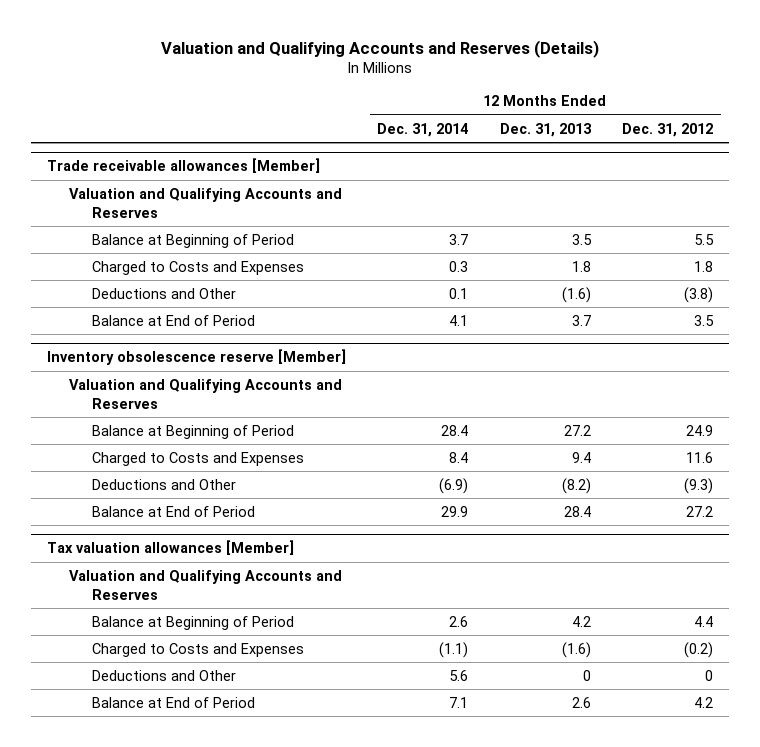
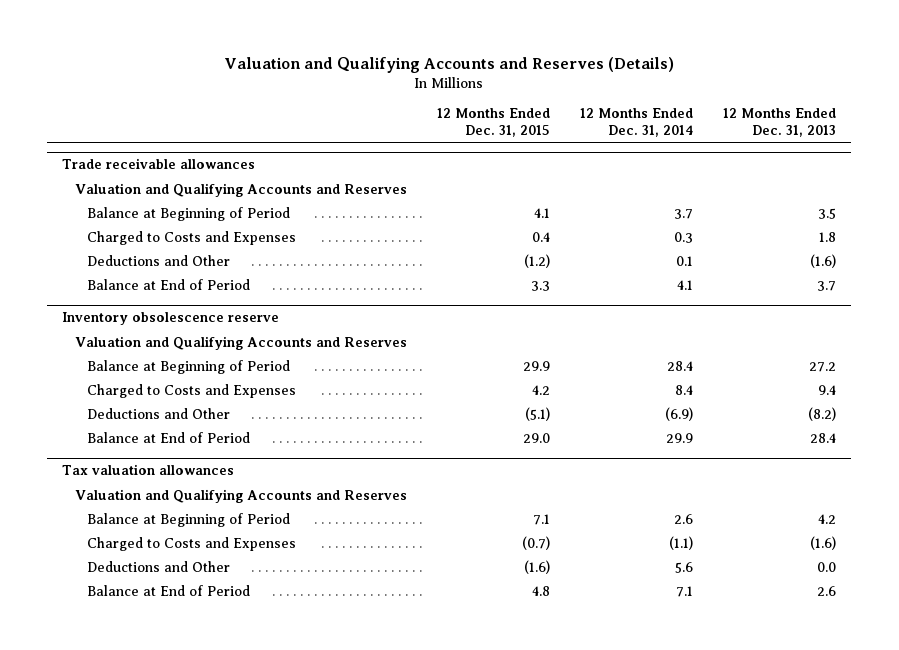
- | 12 Months Ended Dec. 31, 2014 | 12 Months Ended Dec. 31, 2013 | 12 Months Ended Dec. 31, 2012
+ | 12 Months Ended Dec. 31, 2015 | 12 Months Ended Dec. 31, 2014 | 12 Months Ended Dec. 31, 2013
- Trade receivable allowances [Member]
+ Trade receivable allowances
- Inventory obsolescence reserve [Member]
+ Inventory obsolescence reserve
- Tax valuation allowances [Member]
+ Tax valuation allowances
- Deductions and Other | 5.6 | 0 | 0
+ Deductions and Other | (1.6) | 5.6 | 0.0

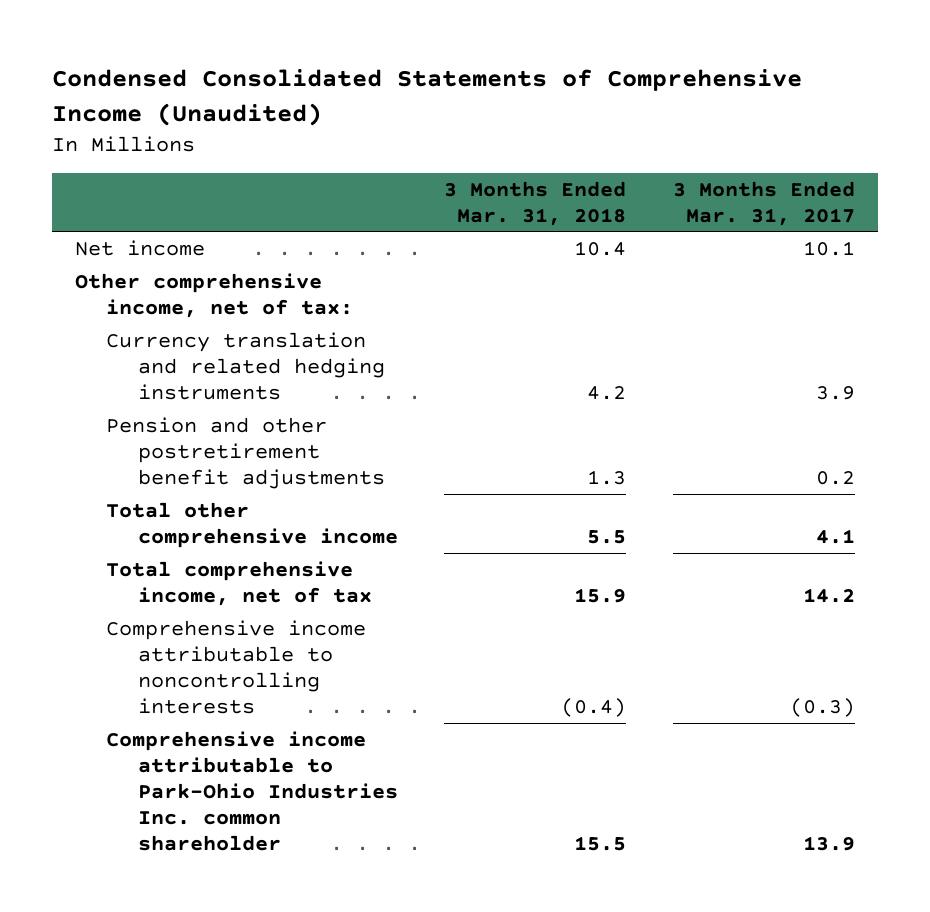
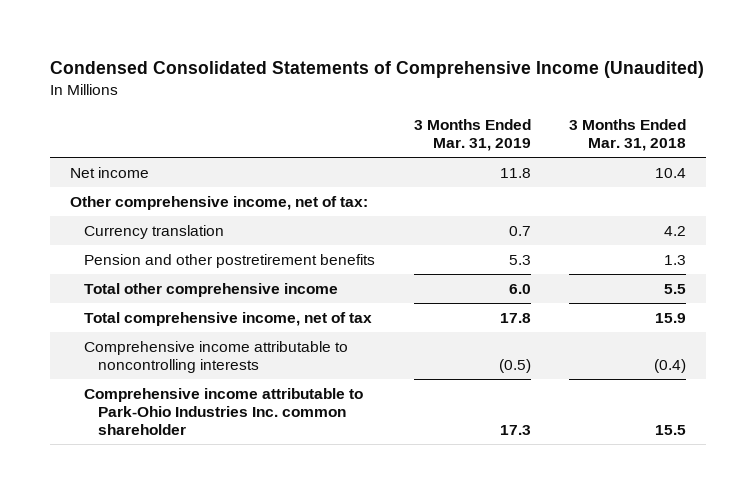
- | 3 Months Ended Mar. 31, 2018 | 3 Months Ended Mar. 31, 2017
+ | 3 Months Ended Mar. 31, 2019 | 3 Months Ended Mar. 31, 2018
- Currency translation and related hedging instruments | 4.2 | 3.9
- Pension and other postretirement benefit adjustments | 1.3 | 0.2
+ Currency translation | 0.7 | 4.2
+ Pension and other postretirement benefits | 5.3 | 1.3

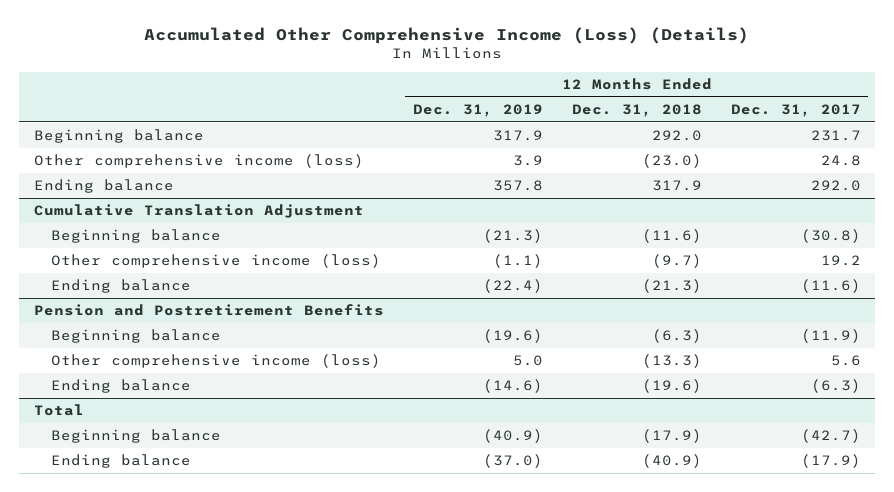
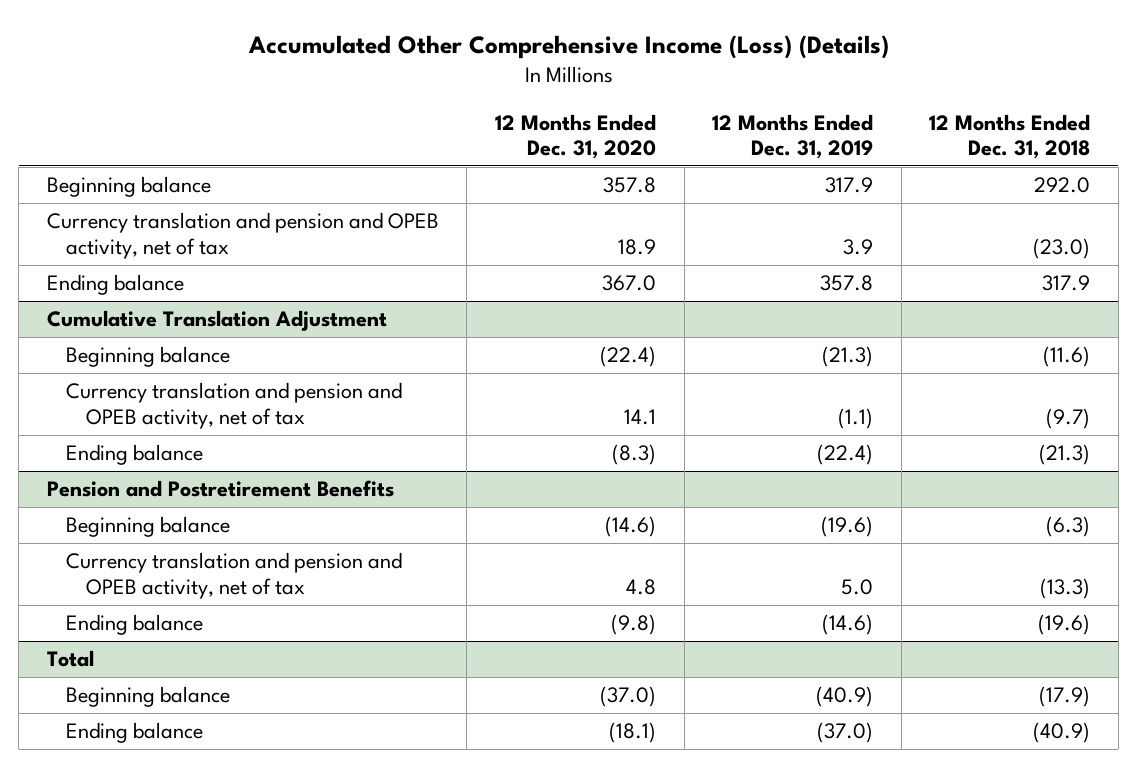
- | 12 Months Ended Dec. 31, 2019 | 12 Months Ended Dec. 31, 2018 | 12 Months Ended Dec. 31, 2017
+ | 12 Months Ended Dec. 31, 2020 | 12 Months Ended Dec. 31, 2019 | 12 Months Ended Dec. 31, 2018
- Other comprehensive income (loss) | 3.9 | (23.0) | 24.8
+ Currency translation and pension and OPEB activity, net of tax | 18.9 | 3.9 | (23.0)
@ Cumulative Translation Adjustment
- Other comprehensive income (loss) | (1.1) | (9.7) | 19.2
+ Currency translation and pension and OPEB activity, net of tax | 14.1 | (1.1) | (9.7)
@ Pension and Postretirement Benefits
- Other comprehensive income (loss) | 5.0 | (13.3) | 5.6
+ Currency translation and pension and OPEB activity, net of tax | 4.8 | 5.0 | (13.3)

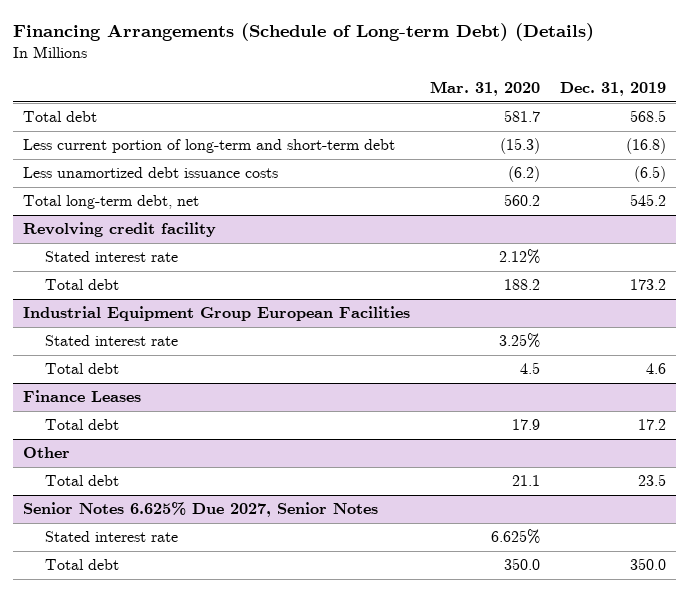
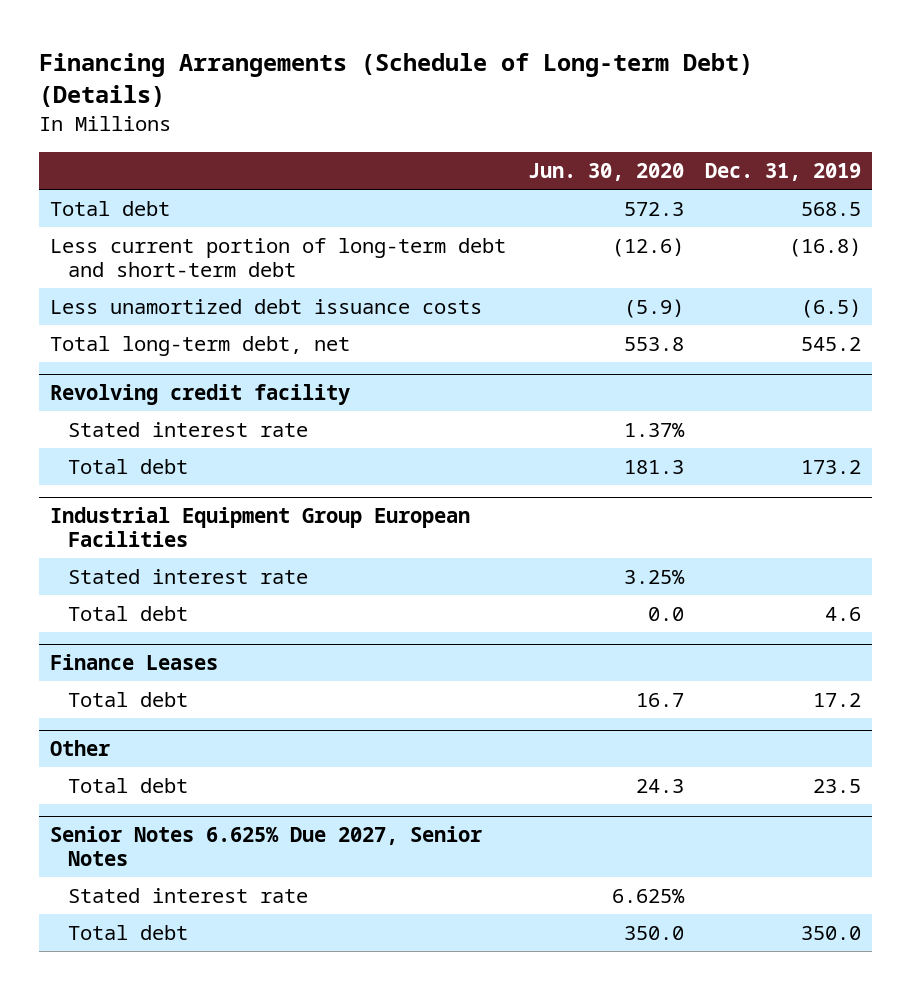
- | Mar. 31, 2020 | Dec. 31, 2019
+ | Jun. 30, 2020 | Dec. 31, 2019
- Less current portion of long-term and short-term debt | (15.3) | (16.8)
+ Less current portion of long-term debt and short-term debt | (12.6) | (16.8)

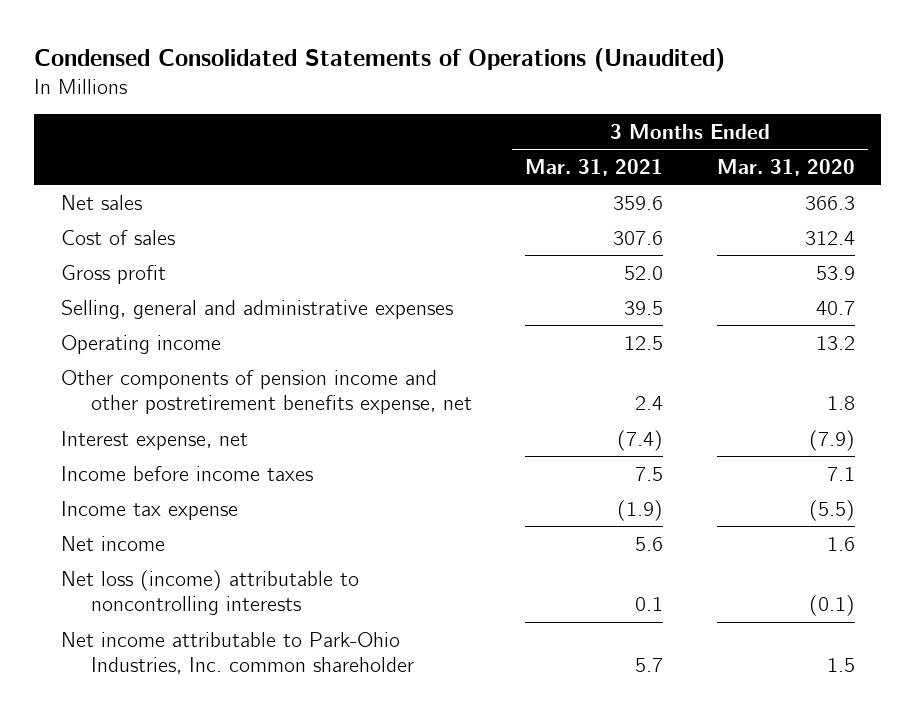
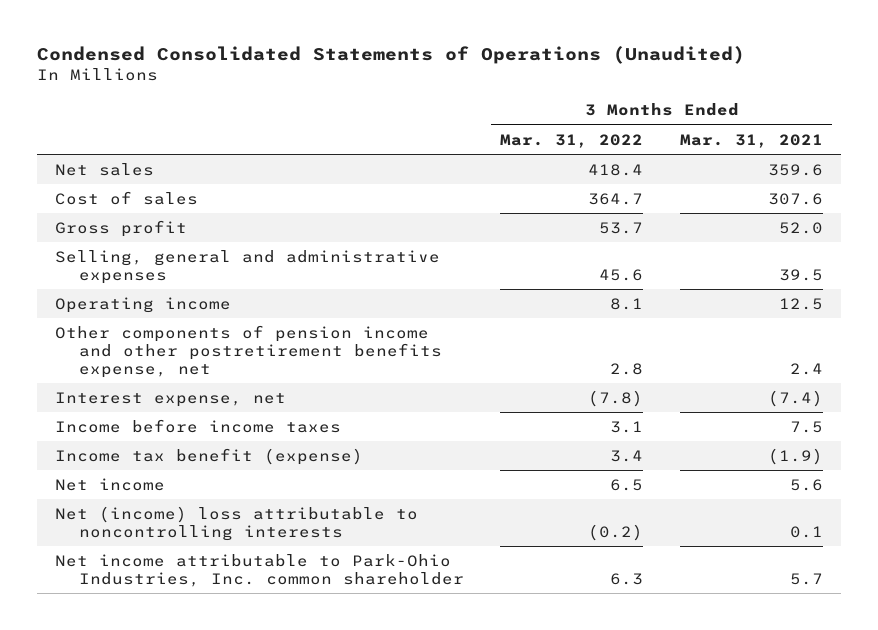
- | 3 Months Ended Mar. 31, 2021 | 3 Months Ended Mar. 31, 2020
+ | 3 Months Ended Mar. 31, 2022 | 3 Months Ended Mar. 31, 2021
- Income tax expense | (1.9) | (5.5)
+ Income tax benefit (expense) | 3.4 | (1.9)
- Net loss (income) attributable to noncontrolling interests | 0.1 | (0.1)
+ Net (income) loss attributable to noncontrolling interests | (0.2) | 0.1

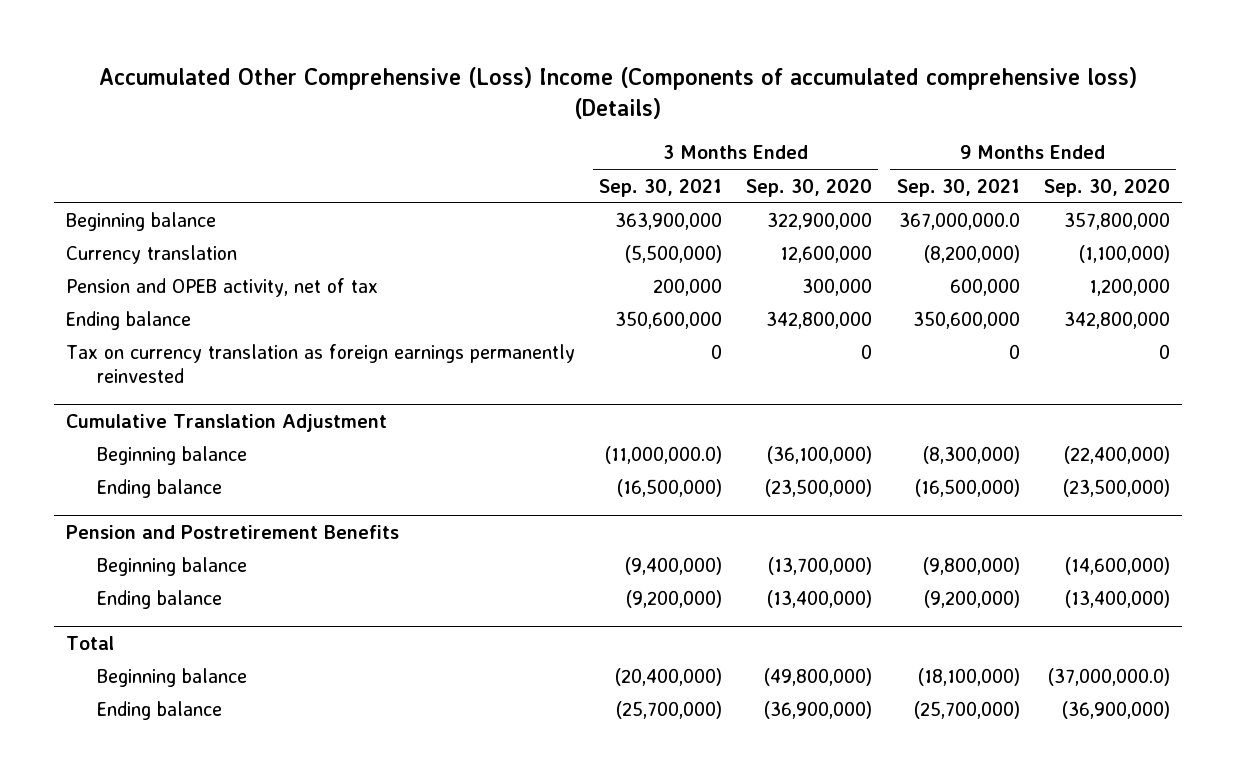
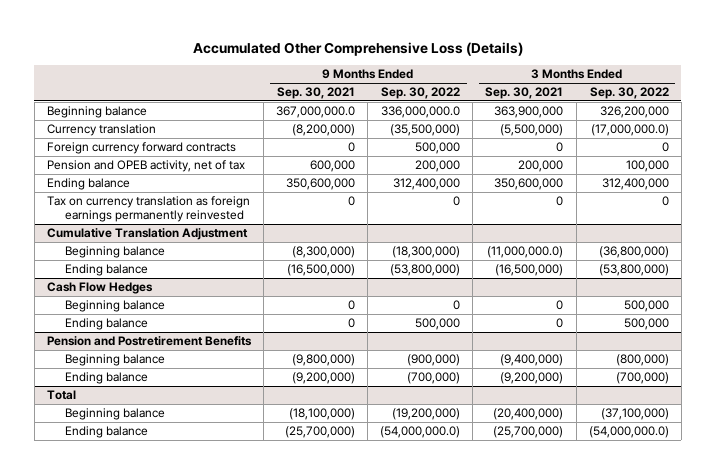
- Accumulated Other Comprehensive (Loss) Income (Components of accumulated comprehensive loss) (Details)
+ Accumulated Other Comprehensive Loss (Details)
- | 3 Months Ended Sep. 30, 2021 | 3 Months Ended Sep. 30, 2020 | 9 Months Ended Sep. 30, 2021 | 9 Months Ended Sep. 30, 2020
+ | 9 Months Ended Sep. 30, 2021 | 9 Months Ended Sep. 30, 2022 | 3 Months Ended Sep. 30, 2021 | 3 Months Ended Sep. 30, 2022
+ Foreign currency forward contracts | 0 | 500,000 | 0 | 0
+ Cash Flow Hedges
+ Beginning balance | 0 | 0 | 0 | 500,000
+ Ending balance | 0 | 500,000 | 0 | 500,000

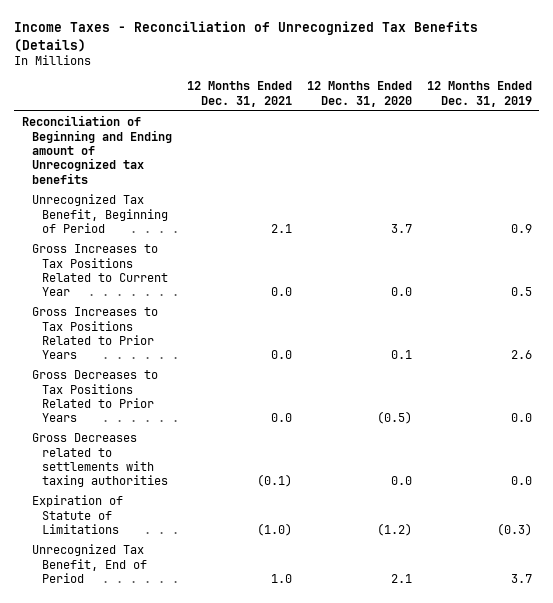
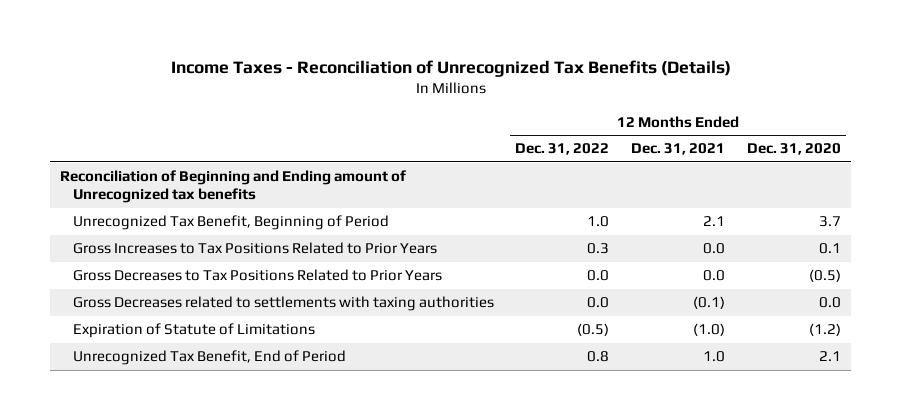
- | 12 Months Ended Dec. 31, 2021 | 12 Months Ended Dec. 31, 2020 | 12 Months Ended Dec. 31, 2019
+ | 12 Months Ended Dec. 31, 2022 | 12 Months Ended Dec. 31, 2021 | 12 Months Ended Dec. 31, 2020
- Gross Increases to Tax Positions Related to Current Year | 0.0 | 0.0 | 0.5

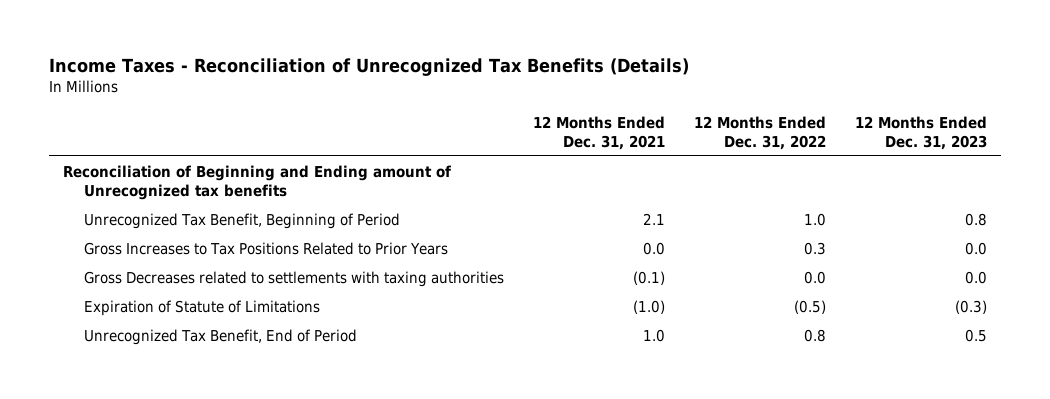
- | 12 Months Ended Dec. 31, 2022 | 12 Months Ended Dec. 31, 2021 | 12 Months Ended Dec. 31, 2020
+ | 12 Months Ended Dec. 31, 2021 | 12 Months Ended Dec. 31, 2022 | 12 Months Ended Dec. 31, 2023
- Gross Decreases to Tax Positions Related to Prior Years | 0.0 | 0.0 | (0.5)

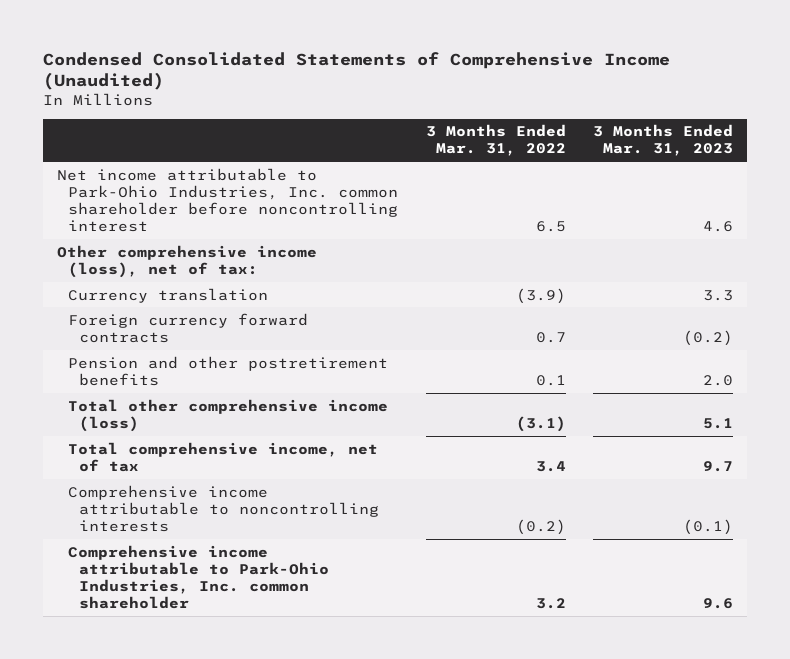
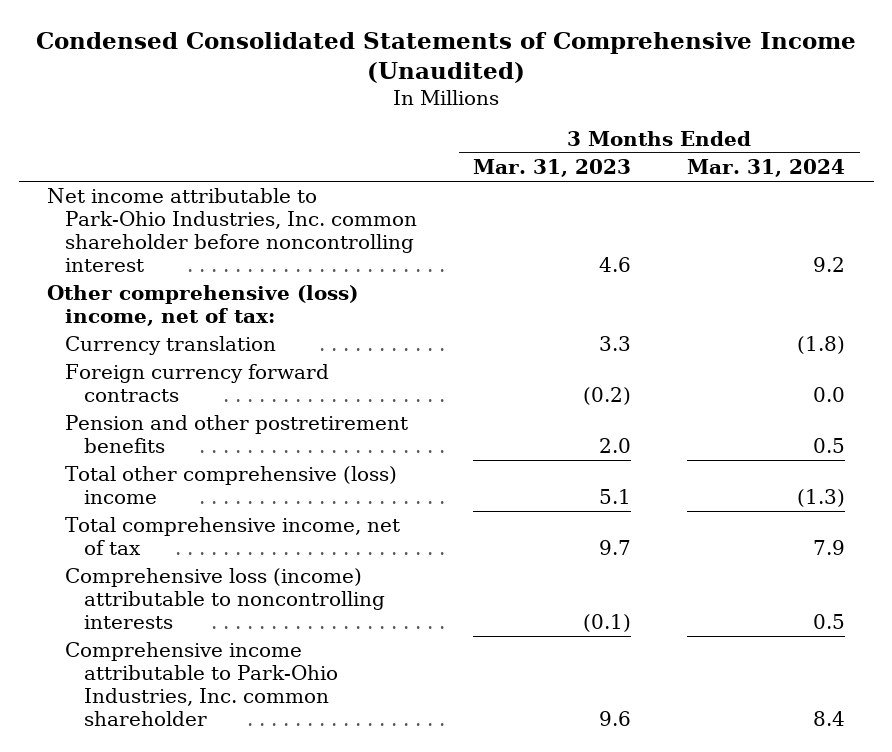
- | 3 Months Ended Mar. 31, 2022 | 3 Months Ended Mar. 31, 2023
+ | 3 Months Ended Mar. 31, 2023 | 3 Months Ended Mar. 31, 2024
- Other comprehensive income (loss), net of tax:
+ Other comprehensive (loss) income, net of tax:
- Total other comprehensive income (loss) | (3.1) | 5.1
+ Total other comprehensive (loss) income | 5.1 | (1.3)
- Comprehensive income attributable to noncontrolling interests | (0.2) | (0.1)
+ Comprehensive loss (income) attributable to noncontrolling interests | (0.1) | 0.5

